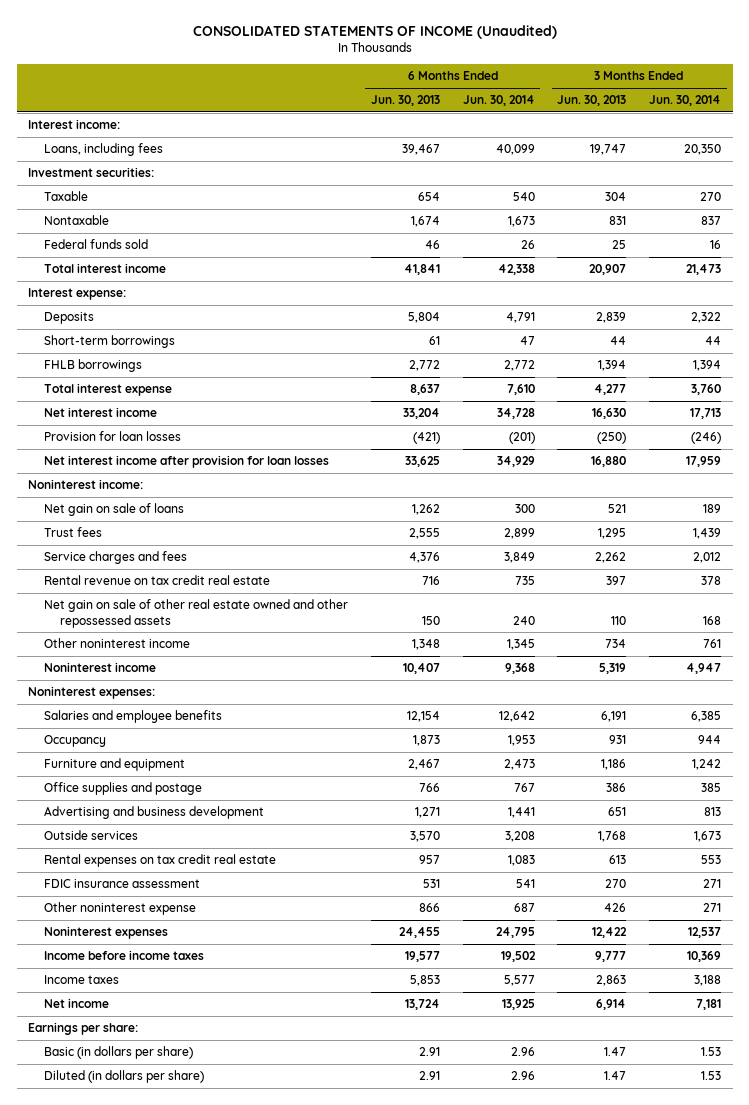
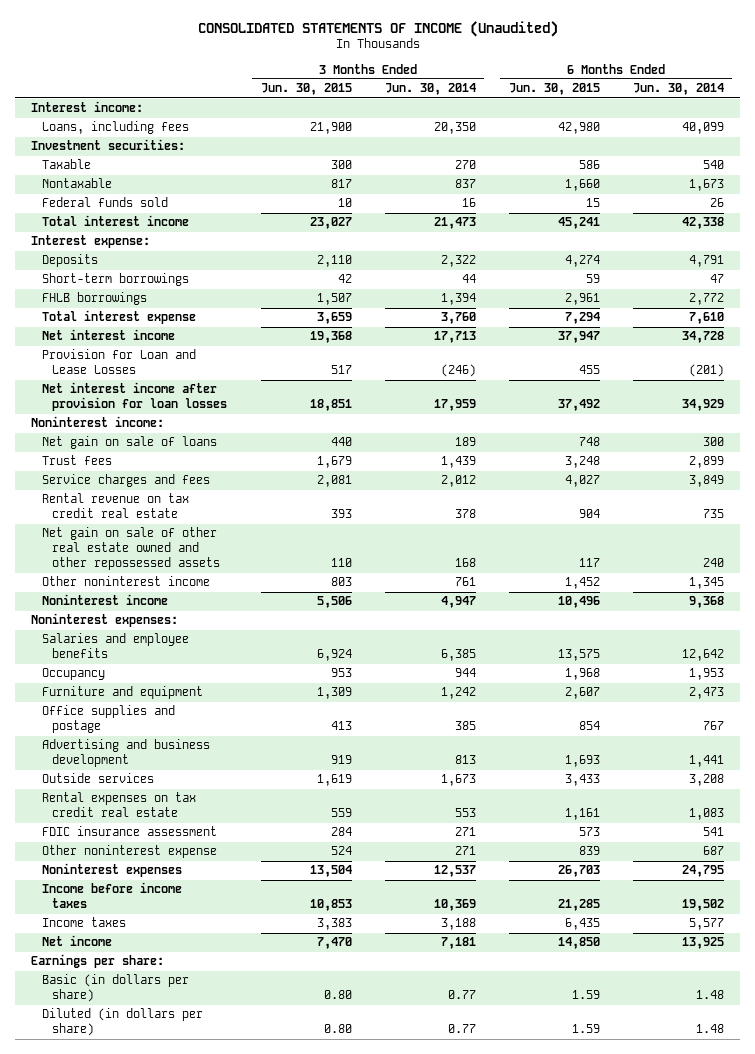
- | 6 Months Ended Jun. 30, 2013 | 6 Months Ended Jun. 30, 2014 | 3 Months Ended Jun. 30, 2013 | 3 Months Ended Jun. 30, 2014
+ | 3 Months Ended Jun. 30, 2015 | 3 Months Ended Jun. 30, 2014 | 6 Months Ended Jun. 30, 2015 | 6 Months Ended Jun. 30, 2014
- Provision for loan losses | (421) | (201) | (250) | (246)
+ Provision for Loan and Lease Losses | 517 | (246) | 455 | (201)
- Basic (in dollars per share) | 2.91 | 2.96 | 1.47 | 1.53
- Diluted (in dollars per share) | 2.91 | 2.96 | 1.47 | 1.53
+ Basic (in dollars per share) | 0.80 | 0.77 | 1.59 | 1.48
+ Diluted (in dollars per share) | 0.80 | 0.77 | 1.59 | 1.48

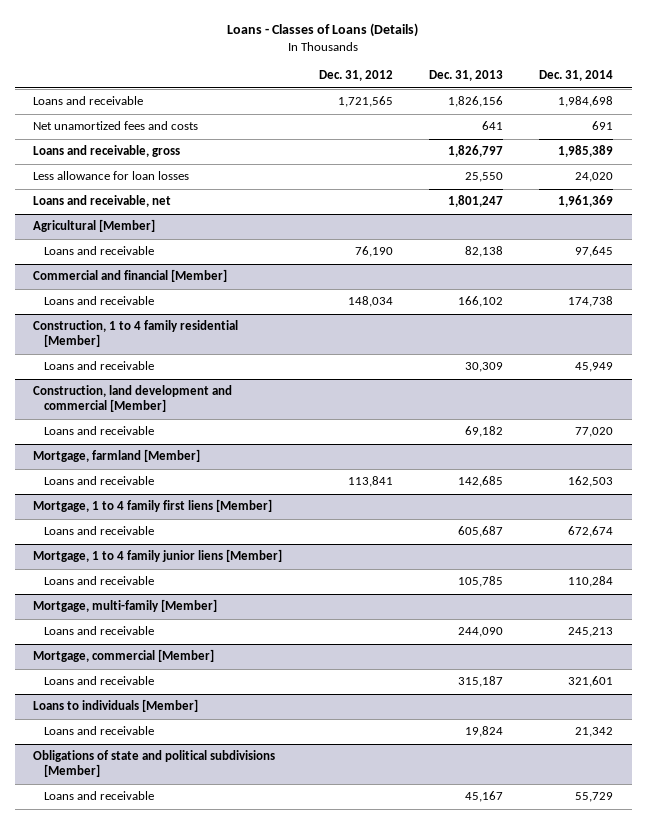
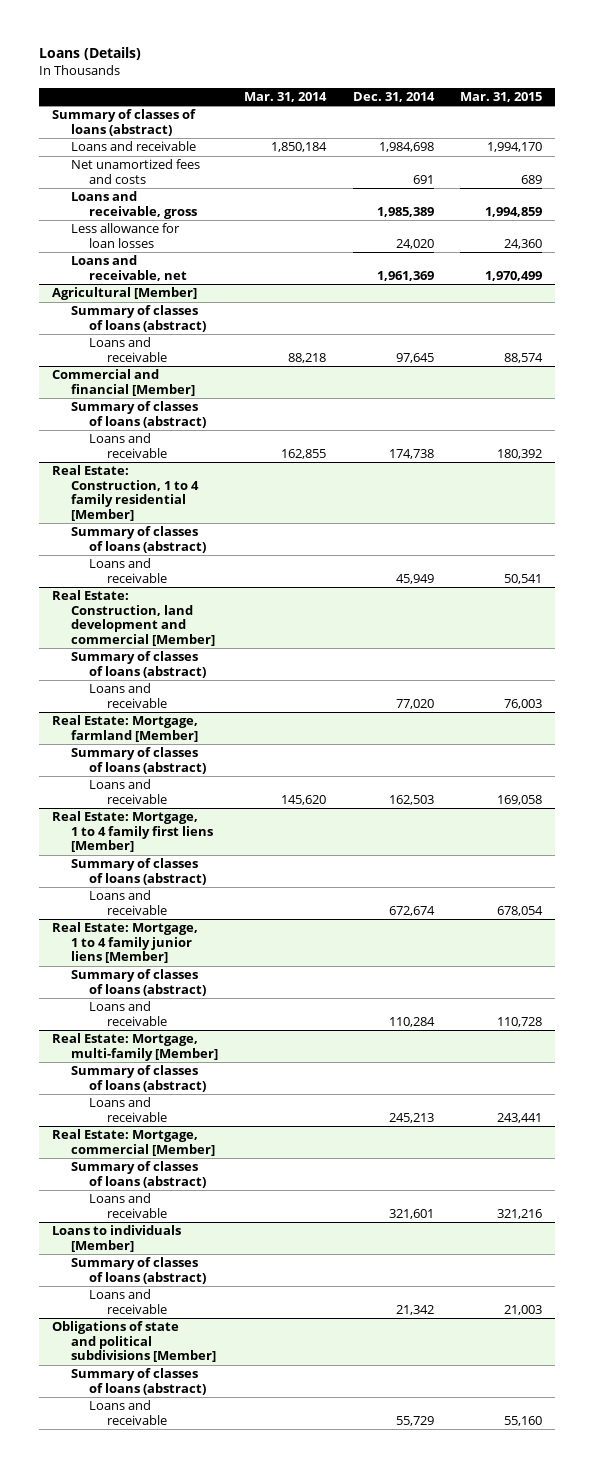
- Loans - Classes of Loans (Details)
+ Loans (Details)
- | Dec. 31, 2012 | Dec. 31, 2013 | Dec. 31, 2014
+ | Mar. 31, 2014 | Dec. 31, 2014 | Mar. 31, 2015
+ Summary of classes of loans (abstract)
@ Agricultural [Member]
+ Summary of classes of loans (abstract)
@ Commercial and financial [Member]
+ Summary of classes of loans (abstract)
- Construction, 1 to 4 family residential [Member]
+ Real Estate: Construction, 1 to 4 family residential [Member]
+ Summary of classes of loans (abstract)
- Construction, land development and commercial [Member]
+ Real Estate: Construction, land development and commercial [Member]
+ Summary of classes of loans (abstract)
- Mortgage, farmland [Member]
+ Real Estate: Mortgage, farmland [Member]
+ Summary of classes of loans (abstract)
- Mortgage, 1 to 4 family first liens [Member]
+ Real Estate: Mortgage, 1 to 4 family first liens [Member]
+ Summary of classes of loans (abstract)
- Mortgage, 1 to 4 family junior liens [Member]
+ Real Estate: Mortgage, 1 to 4 family junior liens [Member]
+ Summary of classes of loans (abstract)
- Mortgage, multi-family [Member]
+ Real Estate: Mortgage, multi-family [Member]
+ Summary of classes of loans (abstract)
- Mortgage, commercial [Member]
+ Real Estate: Mortgage, commercial [Member]
+ Summary of classes of loans (abstract)
@ Loans to individuals [Member]
+ Summary of classes of loans (abstract)
@ Obligations of state and political subdivisions [Member]
+ Summary of classes of loans (abstract)

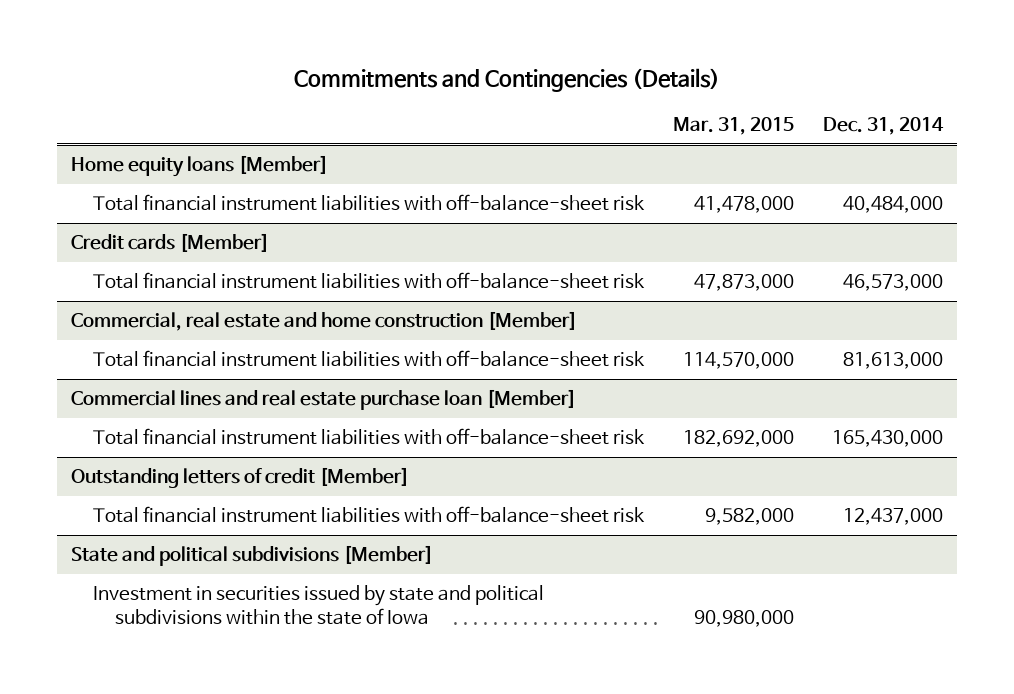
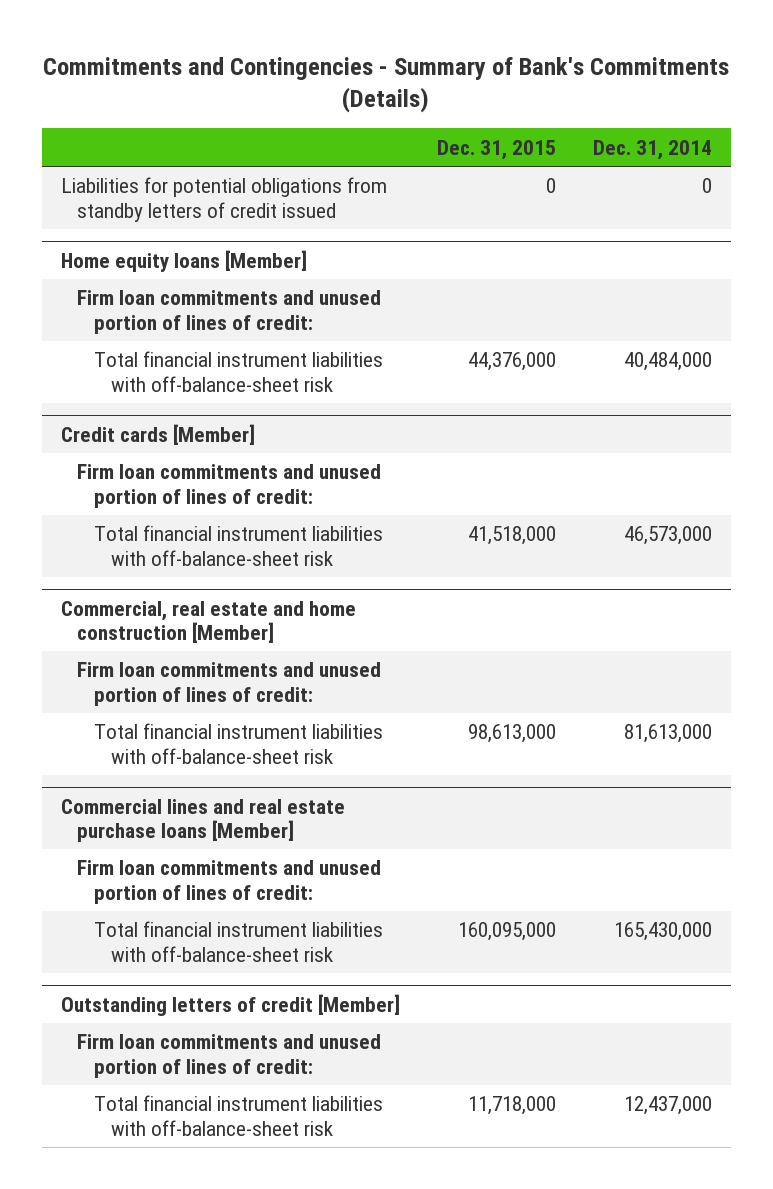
- Commitments and Contingencies (Details)
+ Commitments and Contingencies - Summary of Bank's Commitments (Details)
- | Mar. 31, 2015 | Dec. 31, 2014
+ | Dec. 31, 2015 | Dec. 31, 2014
+ Liabilities for potential obligations from standby letters of credit issued | 0 | 0
@ Home equity loans [Member]
+ Firm loan commitments and unused portion of lines of credit:
@ Credit cards [Member]
+ Firm loan commitments and unused portion of lines of credit:
@ Commercial, real estate and home construction [Member]
+ Firm loan commitments and unused portion of lines of credit:
- Commercial lines and real estate purchase loan [Member]
+ Commercial lines and real estate purchase loans [Member]
+ Firm loan commitments and unused portion of lines of credit:
@ Outstanding letters of credit [Member]
+ Firm loan commitments and unused portion of lines of credit:
- State and political subdivisions [Member]
- Investment in securities issued by state and political subdivisions within the state of Iowa | 90,980,000 |

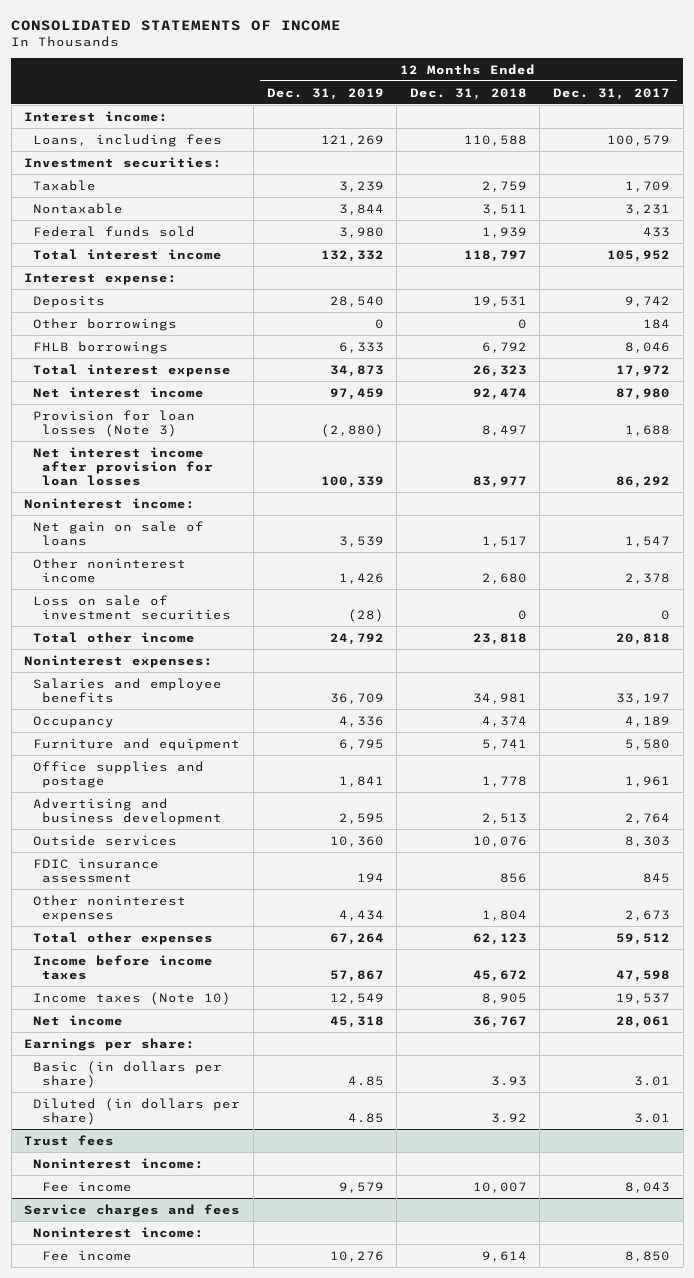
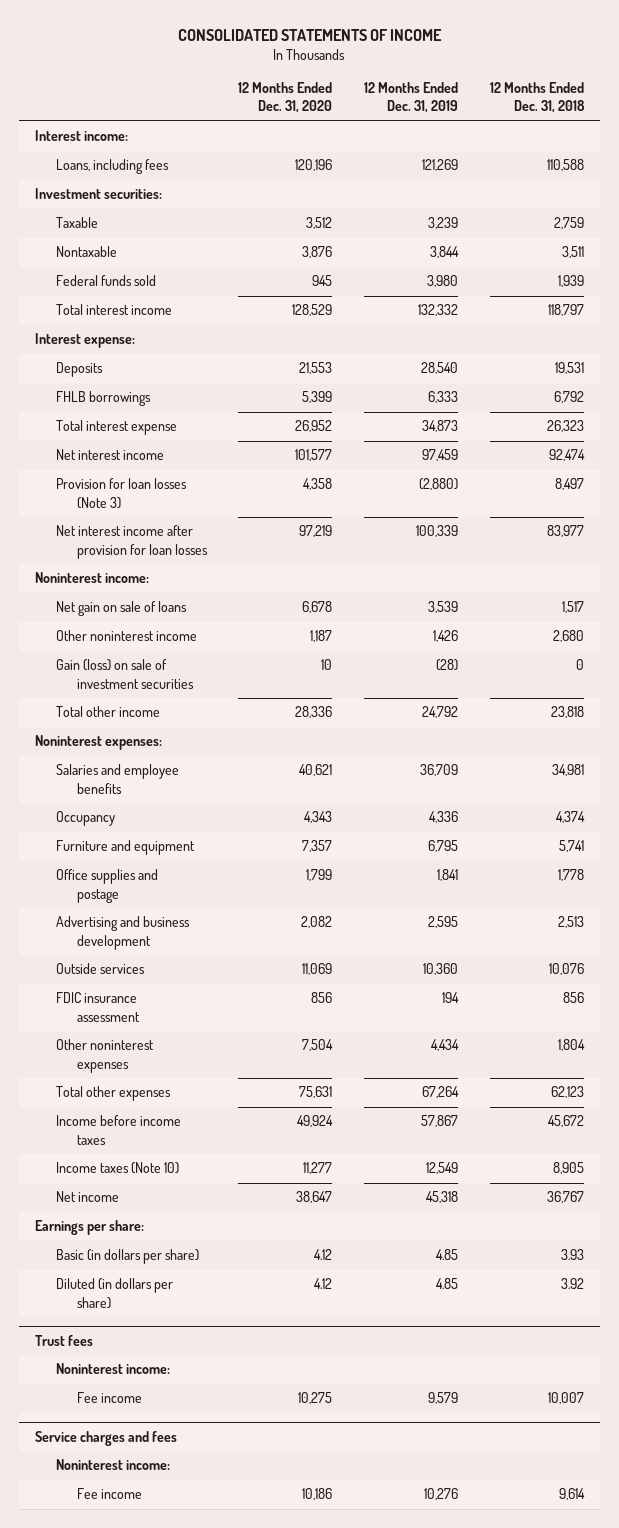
- | 12 Months Ended Dec. 31, 2019 | 12 Months Ended Dec. 31, 2018 | 12 Months Ended Dec. 31, 2017
+ | 12 Months Ended Dec. 31, 2020 | 12 Months Ended Dec. 31, 2019 | 12 Months Ended Dec. 31, 2018
- Other borrowings | 0 | 0 | 184
- Loss on sale of investment securities | (28) | 0 | 0
+ Gain (loss) on sale of investment securities | 10 | (28) | 0

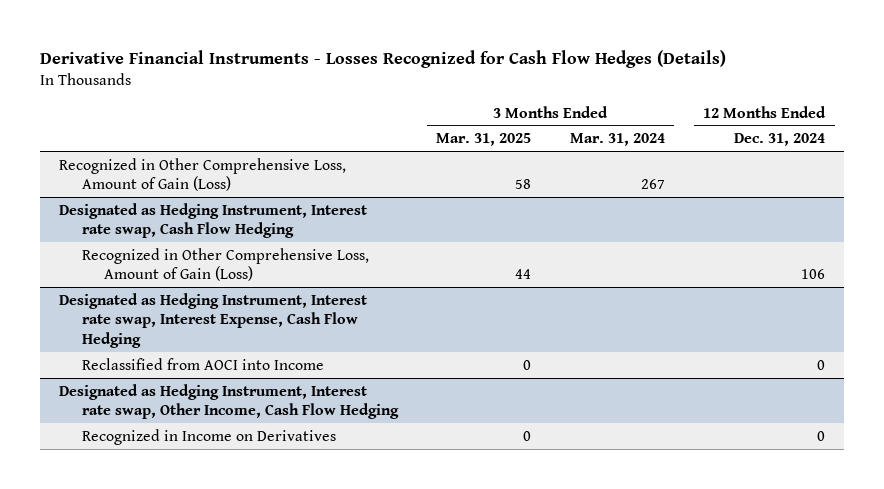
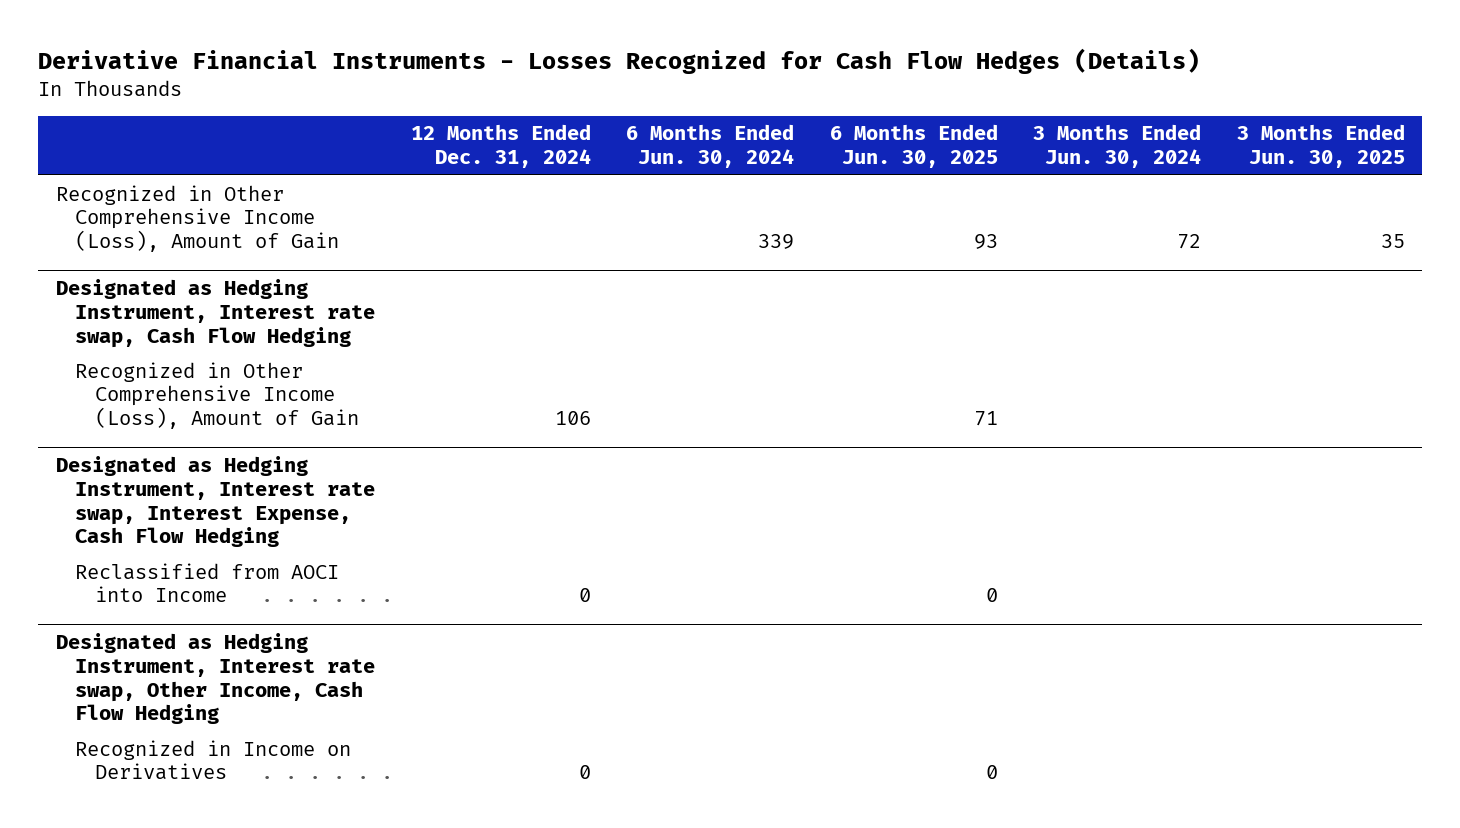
- | 3 Months Ended Mar. 31, 2025 | 3 Months Ended Mar. 31, 2024 | 12 Months Ended Dec. 31, 2024
+ | 12 Months Ended Dec. 31, 2024 | 6 Months Ended Jun. 30, 2024 | 6 Months Ended Jun. 30, 2025 | 3 Months Ended Jun. 30, 2024 | 3 Months Ended Jun. 30, 2025
- Recognized in Other Comprehensive Loss, Amount of Gain (Loss) | 58 | 267 |
+ Recognized in Other Comprehensive Income (Loss), Amount of Gain | | 339 | 93 | 72 | 35
@ Designated as Hedging Instrument, Interest rate swap, Cash Flow Hedging
- Recognized in Other Comprehensive Loss, Amount of Gain (Loss) | 44 | | 106
+ Recognized in Other Comprehensive Income (Loss), Amount of Gain | 106 | | 71 | |

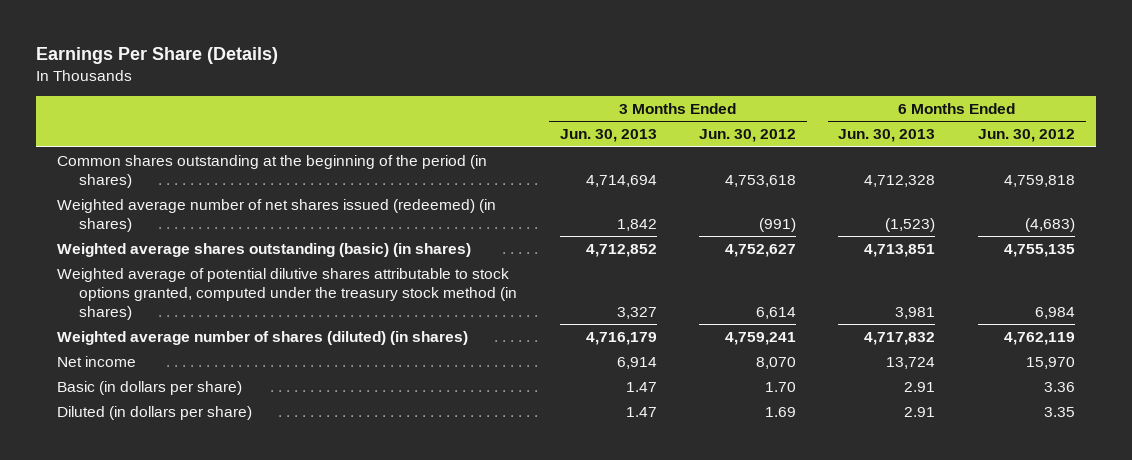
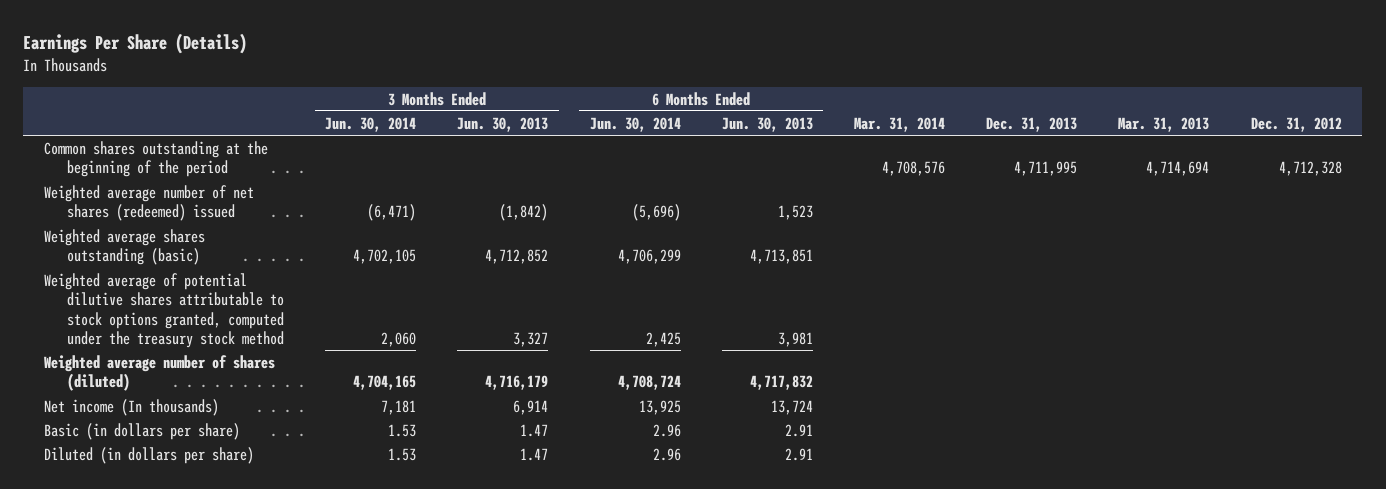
- | 3 Months Ended Jun. 30, 2013 | 3 Months Ended Jun. 30, 2012 | 6 Months Ended Jun. 30, 2013 | 6 Months Ended Jun. 30, 2012
+ | 3 Months Ended Jun. 30, 2014 | 3 Months Ended Jun. 30, 2013 | 6 Months Ended Jun. 30, 2014 | 6 Months Ended Jun. 30, 2013 | Mar. 31, 2014 | Dec. 31, 2013 | Mar. 31, 2013 | Dec. 31, 2012
- Common shares outstanding at the beginning of the period (in shares) | 4,714,694 | 4,753,618 | 4,712,328 | 4,759,818
- Weighted average number of net shares issued (redeemed) (in shares) | 1,842 | (991) | (1,523) | (4,683)
- Weighted average shares outstanding (basic) (in shares) | 4,712,852 | 4,752,627 | 4,713,851 | 4,755,135
- Weighted average of potential dilutive shares attributable to stock options granted, computed under the treasury stock method (in shares) | 3,327 | 6,614 | 3,981 | 6,984
- Weighted average number of shares (diluted) (in shares) | 4,716,179 | 4,759,241 | 4,717,832 | 4,762,119
- Net income | 6,914 | 8,070 | 13,724 | 15,970
+ Common shares outstanding at the beginning of the period | | | | | 4,708,576 | 4,711,995 | 4,714,694 | 4,712,328
+ Weighted average number of net shares (redeemed) issued | (6,471) | (1,842) | (5,696) | 1,523 | | | |
+ Weighted average shares outstanding (basic) | 4,702,105 | 4,712,852 | 4,706,299 | 4,713,851 | | | |
+ Weighted average of potential dilutive shares attributable to stock options granted, computed under the treasury stock method | 2,060 | 3,327 | 2,425 | 3,981 | | | |
+ Weighted average number of shares (diluted) | 4,704,165 | 4,716,179 | 4,708,724 | 4,717,832 | | | |
+ Net income (In thousands) | 7,181 | 6,914 | 13,925 | 13,724 | | | |

